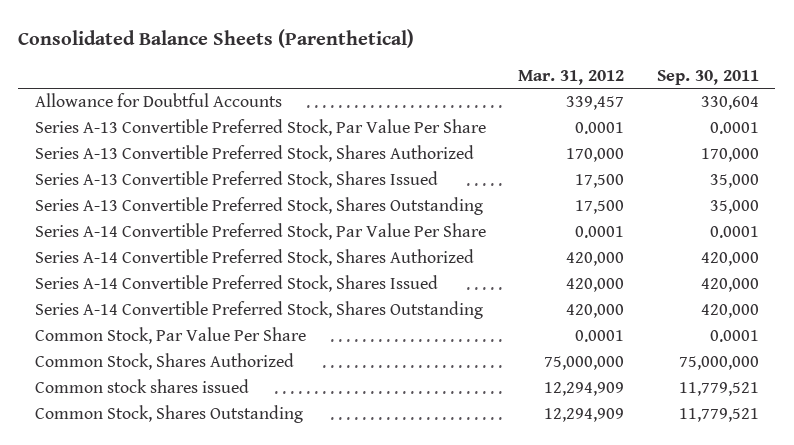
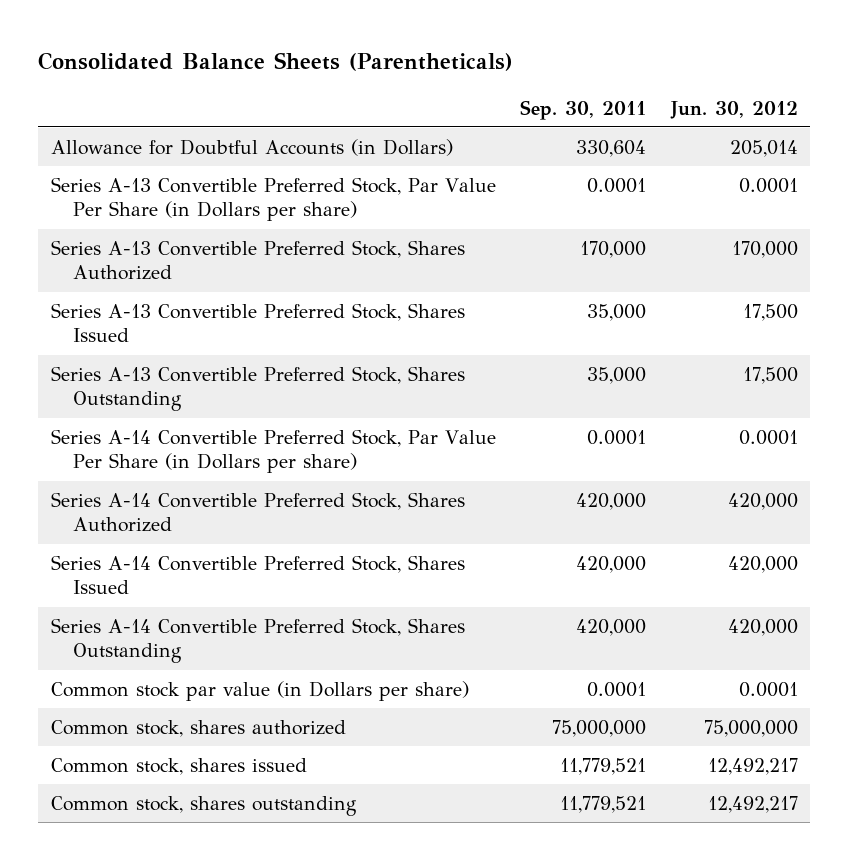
- Consolidated Balance Sheets (Parenthetical)
+ Consolidated Balance Sheets (Parentheticals)
- | Mar. 31, 2012 | Sep. 30, 2011
+ | Sep. 30, 2011 | Jun. 30, 2012
- Allowance for Doubtful Accounts | 339,457 | 330,604
- Series A-13 Convertible Preferred Stock, Par Value Per Share | 0.0001 | 0.0001
+ Allowance for Doubtful Accounts (in Dollars) | 330,604 | 205,014
+ Series A-13 Convertible Preferred Stock, Par Value Per Share (in Dollars per share) | 0.0001 | 0.0001
- Series A-14 Convertible Preferred Stock, Par Value Per Share | 0.0001 | 0.0001
+ Series A-14 Convertible Preferred Stock, Par Value Per Share (in Dollars per share) | 0.0001 | 0.0001
- Common Stock, Par Value Per Share | 0.0001 | 0.0001
- Common Stock, Shares Authorized | 75,000,000 | 75,000,000
- Common stock shares issued | 12,294,909 | 11,779,521
- Common Stock, Shares Outstanding | 12,294,909 | 11,779,521
+ Common stock par value (in Dollars per share) | 0.0001 | 0.0001
+ Common stock, shares authorized | 75,000,000 | 75,000,000
+ Common stock, shares issued | 11,779,521 | 12,492,217
+ Common stock, shares outstanding | 11,779,521 | 12,492,217

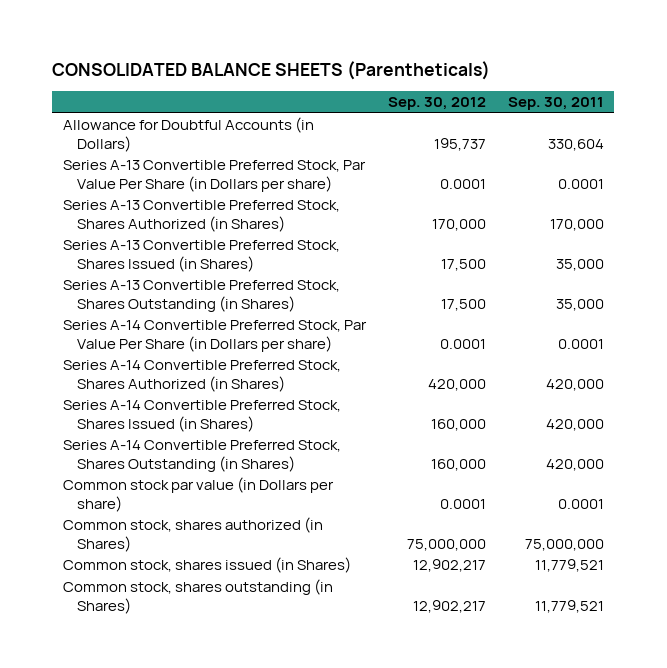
- Consolidated Balance Sheets (Parentheticals)
+ CONSOLIDATED BALANCE SHEETS (Parentheticals)
- | Sep. 30, 2011 | Jun. 30, 2012
+ | Sep. 30, 2012 | Sep. 30, 2011
- Series A-13 Convertible Preferred Stock, Shares Authorized | 170,000 | 170,000
- Series A-13 Convertible Preferred Stock, Shares Issued | 35,000 | 17,500
- Series A-13 Convertible Preferred Stock, Shares Outstanding | 35,000 | 17,500
+ Series A-13 Convertible Preferred Stock, Shares Authorized (in Shares) | 170,000 | 170,000
+ Series A-13 Convertible Preferred Stock, Shares Issued (in Shares) | 17,500 | 35,000
+ Series A-13 Convertible Preferred Stock, Shares Outstanding (in Shares) | 17,500 | 35,000
- Series A-14 Convertible Preferred Stock, Shares Authorized | 420,000 | 420,000
- Series A-14 Convertible Preferred Stock, Shares Issued | 420,000 | 420,000
- Series A-14 Convertible Preferred Stock, Shares Outstanding | 420,000 | 420,000
+ Series A-14 Convertible Preferred Stock, Shares Authorized (in Shares) | 420,000 | 420,000
+ Series A-14 Convertible Preferred Stock, Shares Issued (in Shares) | 160,000 | 420,000
+ Series A-14 Convertible Preferred Stock, Shares Outstanding (in Shares) | 160,000 | 420,000
- Common stock, shares authorized | 75,000,000 | 75,000,000
- Common stock, shares issued | 11,779,521 | 12,492,217
- Common stock, shares outstanding | 11,779,521 | 12,492,217
+ Common stock, shares authorized (in Shares) | 75,000,000 | 75,000,000
+ Common stock, shares issued (in Shares) | 12,902,217 | 11,779,521
+ Common stock, shares outstanding (in Shares) | 12,902,217 | 11,779,521

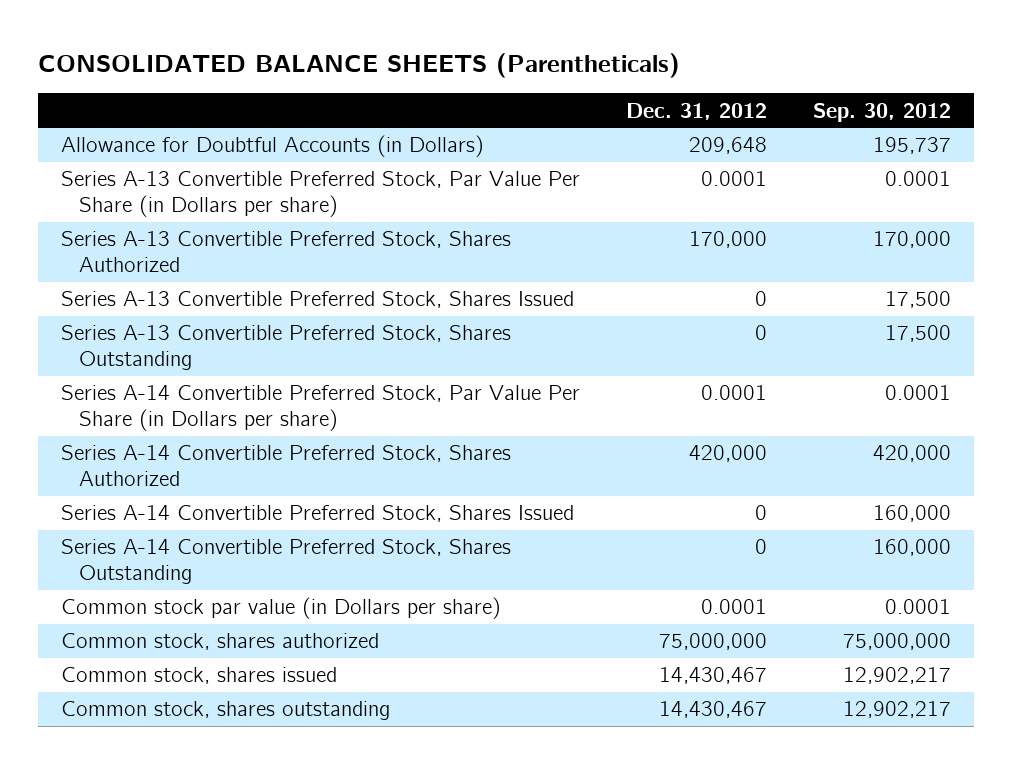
- | Sep. 30, 2012 | Sep. 30, 2011
+ | Dec. 31, 2012 | Sep. 30, 2012
- Series A-13 Convertible Preferred Stock, Shares Authorized (in Shares) | 170,000 | 170,000
- Series A-13 Convertible Preferred Stock, Shares Issued (in Shares) | 17,500 | 35,000
- Series A-13 Convertible Preferred Stock, Shares Outstanding (in Shares) | 17,500 | 35,000
+ Series A-13 Convertible Preferred Stock, Shares Authorized | 170,000 | 170,000
+ Series A-13 Convertible Preferred Stock, Shares Issued | 0 | 17,500
+ Series A-13 Convertible Preferred Stock, Shares Outstanding | 0 | 17,500
- Series A-14 Convertible Preferred Stock, Shares Authorized (in Shares) | 420,000 | 420,000
- Series A-14 Convertible Preferred Stock, Shares Issued (in Shares) | 160,000 | 420,000
- Series A-14 Convertible Preferred Stock, Shares Outstanding (in Shares) | 160,000 | 420,000
+ Series A-14 Convertible Preferred Stock, Shares Authorized | 420,000 | 420,000
+ Series A-14 Convertible Preferred Stock, Shares Issued | 0 | 160,000
+ Series A-14 Convertible Preferred Stock, Shares Outstanding | 0 | 160,000
- Common stock, shares authorized (in Shares) | 75,000,000 | 75,000,000
- Common stock, shares issued (in Shares) | 12,902,217 | 11,779,521
- Common stock, shares outstanding (in Shares) | 12,902,217 | 11,779,521
+ Common stock, shares authorized | 75,000,000 | 75,000,000
+ Common stock, shares issued | 14,430,467 | 12,902,217
+ Common stock, shares outstanding | 14,430,467 | 12,902,217

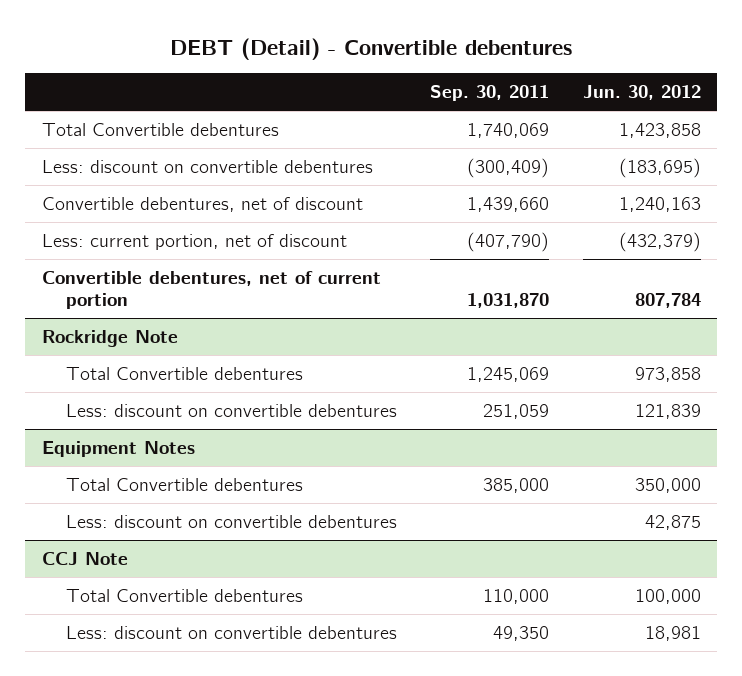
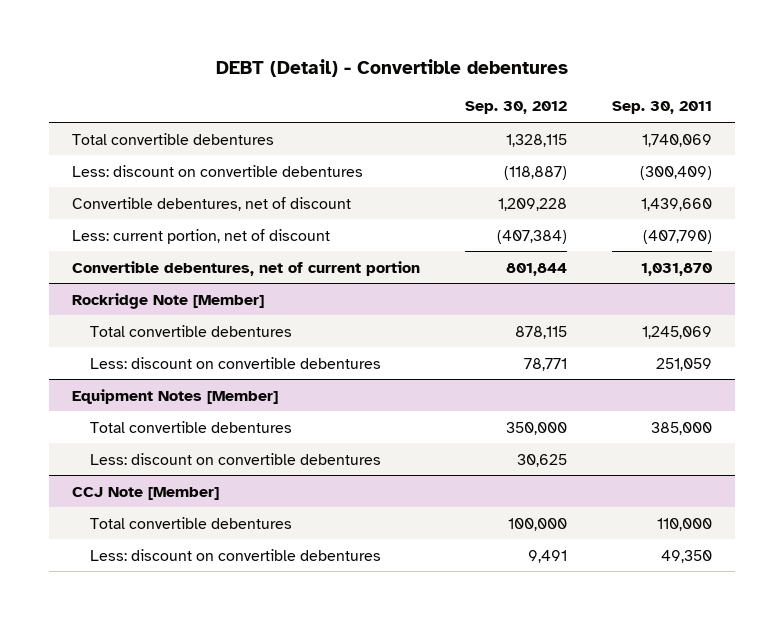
- | Sep. 30, 2011 | Jun. 30, 2012
+ | Sep. 30, 2012 | Sep. 30, 2011
- Total Convertible debentures | 1,740,069 | 1,423,858
+ Total convertible debentures | 1,328,115 | 1,740,069
- Rockridge Note
- Total Convertible debentures | 1,245,069 | 973,858
+ Rockridge Note [Member]
+ Total convertible debentures | 878,115 | 1,245,069
- Equipment Notes
- Total Convertible debentures | 385,000 | 350,000
+ Equipment Notes [Member]
+ Total convertible debentures | 350,000 | 385,000
- CCJ Note
- Total Convertible debentures | 110,000 | 100,000
+ CCJ Note [Member]
+ Total convertible debentures | 100,000 | 110,000

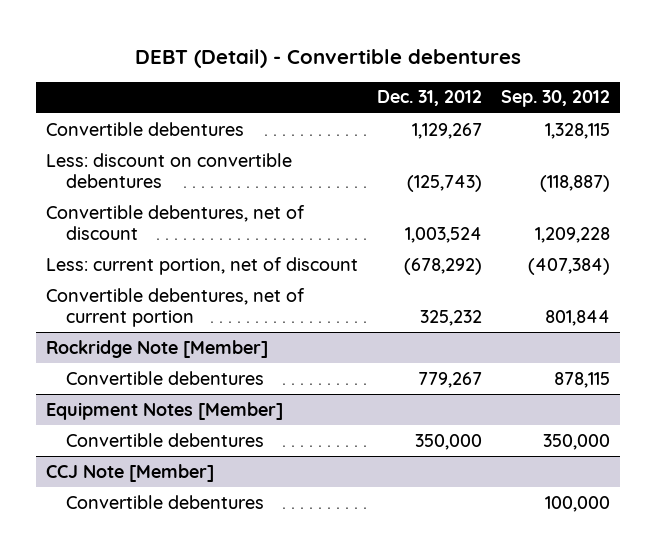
- | Sep. 30, 2012 | Sep. 30, 2011
+ | Dec. 31, 2012 | Sep. 30, 2012
- Total convertible debentures | 1,328,115 | 1,740,069
+ Convertible debentures | 1,129,267 | 1,328,115
@ Rockridge Note [Member]
- Total convertible debentures | 878,115 | 1,245,069
- Less: discount on convertible debentures | 78,771 | 251,059
+ Convertible debentures | 779,267 | 878,115
@ Equipment Notes [Member]
- Total convertible debentures | 350,000 | 385,000
- Less: discount on convertible debentures | 30,625 |
+ Convertible debentures | 350,000 | 350,000
@ CCJ Note [Member]
- Total convertible debentures | 100,000 | 110,000
- Less: discount on convertible debentures | 9,491 | 49,350
+ Convertible debentures | | 100,000

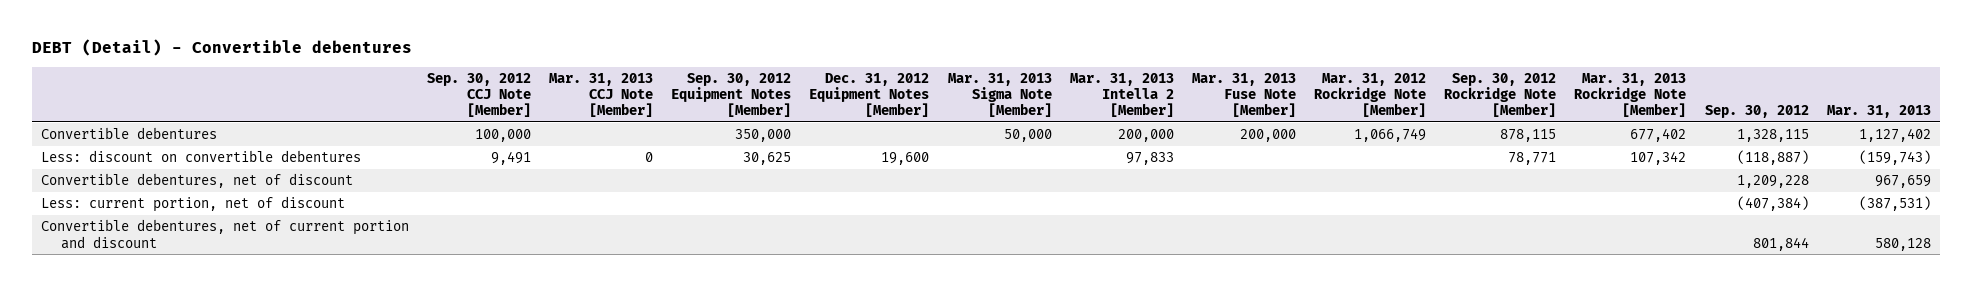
- | Dec. 31, 2012 | Sep. 30, 2012
+ | Sep. 30, 2012 CCJ Note [Member] | Mar. 31, 2013 CCJ Note [Member] | Sep. 30, 2012 Equipment Notes [Member] | Dec. 31, 2012 Equipment Notes [Member] | Mar. 31, 2013 Sigma Note [Member] | Mar. 31, 2013 Intella 2 [Member] | Mar. 31, 2013 Fuse Note [Member] | Mar. 31, 2012 Rockridge Note [Member] | Sep. 30, 2012 Rockridge Note [Member] | Mar. 31, 2013 Rockridge Note [Member] | Sep. 30, 2012 | Mar. 31, 2013
- Convertible debentures, net of current portion | 325,232 | 801,844
- Rockridge Note [Member]
- Convertible debentures | 779,267 | 878,115
- Equipment Notes [Member]
- Convertible debentures | 350,000 | 350,000
- CCJ Note [Member]
- Convertible debentures | | 100,000
+ Convertible debentures, net of current portion and discount | | | | | | | | | | | 801,844 | 580,128

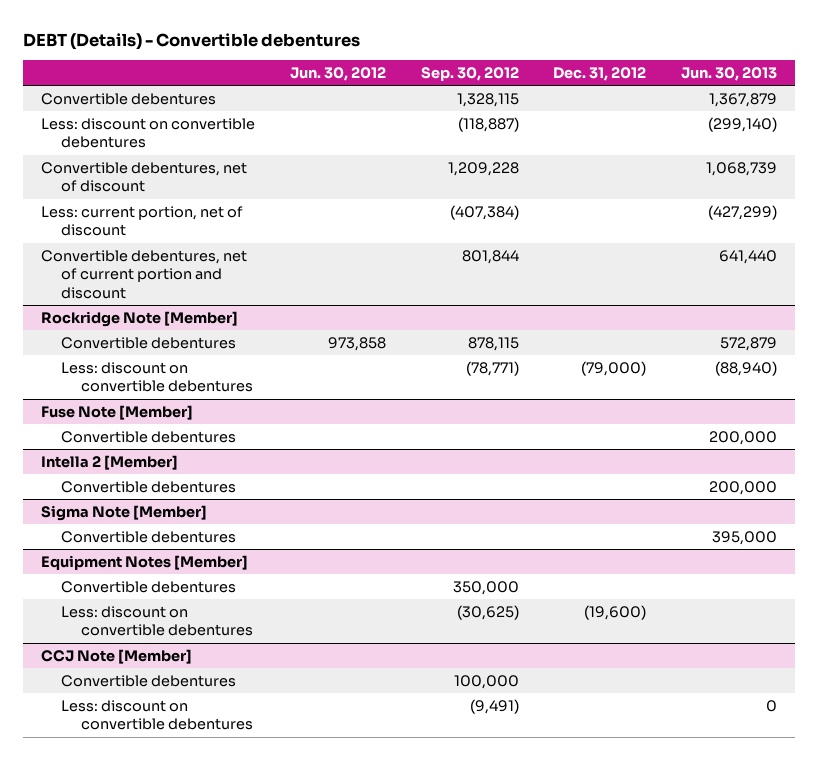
- DEBT (Detail) - Convertible debentures
+ DEBT (Details) - Convertible debentures
- | Sep. 30, 2012 CCJ Note [Member] | Mar. 31, 2013 CCJ Note [Member] | Sep. 30, 2012 Equipment Notes [Member] | Dec. 31, 2012 Equipment Notes [Member] | Mar. 31, 2013 Sigma Note [Member] | Mar. 31, 2013 Intella 2 [Member] | Mar. 31, 2013 Fuse Note [Member] | Mar. 31, 2012 Rockridge Note [Member] | Sep. 30, 2012 Rockridge Note [Member] | Mar. 31, 2013 Rockridge Note [Member] | Sep. 30, 2012 | Mar. 31, 2013
+ | Jun. 30, 2012 | Sep. 30, 2012 | Dec. 31, 2012 | Jun. 30, 2013
+ Rockridge Note [Member]
+ Convertible debentures | 973,858 | 878,115 | | 572,879
+ Less: discount on convertible debentures | | (78,771) | (79,000) | (88,940)
+ Fuse Note [Member]
+ Convertible debentures | | | | 200,000
+ Intella 2 [Member]
+ Convertible debentures | | | | 200,000
+ Sigma Note [Member]
+ Convertible debentures | | | | 395,000
+ Equipment Notes [Member]
+ Convertible debentures | | 350,000 | |
+ Less: discount on convertible debentures | | (30,625) | (19,600) |
+ CCJ Note [Member]
+ Convertible debentures | | 100,000 | |
+ Less: discount on convertible debentures | | (9,491) | | 0

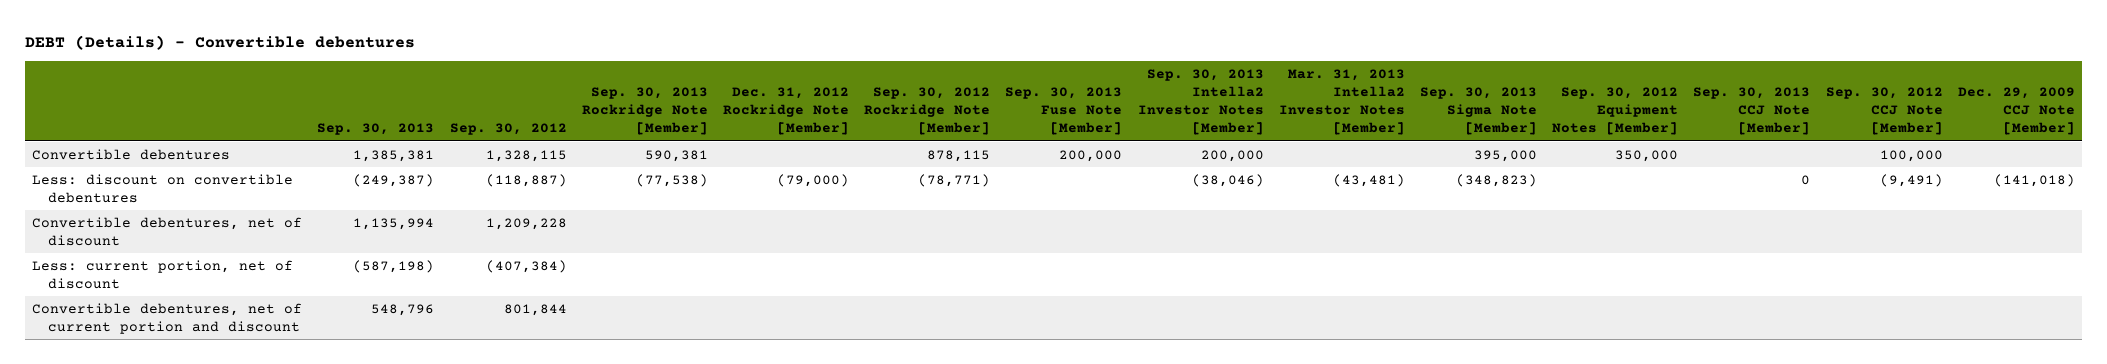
- | Jun. 30, 2012 | Sep. 30, 2012 | Dec. 31, 2012 | Jun. 30, 2013
+ | Sep. 30, 2013 | Sep. 30, 2012 | Sep. 30, 2013 Rockridge Note [Member] | Dec. 31, 2012 Rockridge Note [Member] | Sep. 30, 2012 Rockridge Note [Member] | Sep. 30, 2013 Fuse Note [Member] | Sep. 30, 2013 Intella2 Investor Notes [Member] | Mar. 31, 2013 Intella2 Investor Notes [Member] | Sep. 30, 2013 Sigma Note [Member] | Sep. 30, 2012 Equipment Notes [Member] | Sep. 30, 2013 CCJ Note [Member] | Sep. 30, 2012 CCJ Note [Member] | Dec. 29, 2009 CCJ Note [Member]
- Rockridge Note [Member]
- Convertible debentures | 973,858 | 878,115 | | 572,879
- Less: discount on convertible debentures | | (78,771) | (79,000) | (88,940)
- Fuse Note [Member]
- Convertible debentures | | | | 200,000
- Intella 2 [Member]
- Convertible debentures | | | | 200,000
- Sigma Note [Member]
- Convertible debentures | | | | 395,000
- Equipment Notes [Member]
- Convertible debentures | | 350,000 | |
- Less: discount on convertible debentures | | (30,625) | (19,600) |
- CCJ Note [Member]
- Convertible debentures | | 100,000 | |
- Less: discount on convertible debentures | | (9,491) | | 0

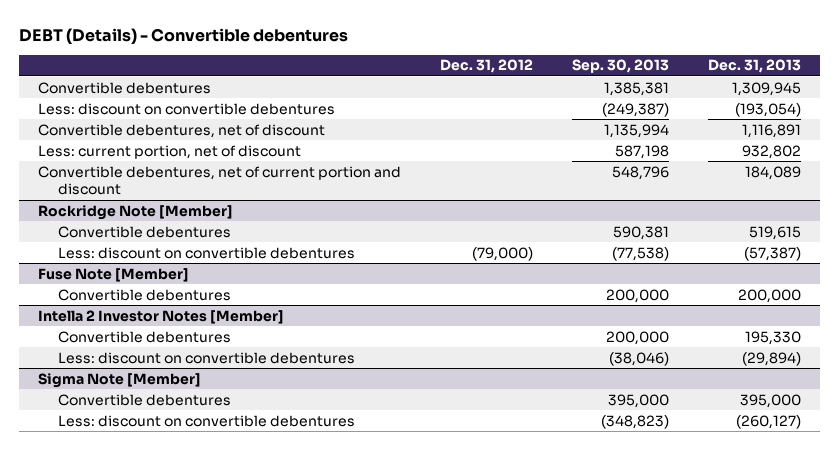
- | Sep. 30, 2013 | Sep. 30, 2012 | Sep. 30, 2013 Rockridge Note [Member] | Dec. 31, 2012 Rockridge Note [Member] | Sep. 30, 2012 Rockridge Note [Member] | Sep. 30, 2013 Fuse Note [Member] | Sep. 30, 2013 Intella2 Investor Notes [Member] | Mar. 31, 2013 Intella2 Investor Notes [Member] | Sep. 30, 2013 Sigma Note [Member] | Sep. 30, 2012 Equipment Notes [Member] | Sep. 30, 2013 CCJ Note [Member] | Sep. 30, 2012 CCJ Note [Member] | Dec. 29, 2009 CCJ Note [Member]
+ | Dec. 31, 2012 | Sep. 30, 2013 | Dec. 31, 2013
- Less: current portion, net of discount | (587,198) | (407,384) | | | | | | | | | | |
+ Less: current portion, net of discount | | 587,198 | 932,802
+ Rockridge Note [Member]
+ Convertible debentures | | 590,381 | 519,615
+ Less: discount on convertible debentures | (79,000) | (77,538) | (57,387)
+ Fuse Note [Member]
+ Convertible debentures | | 200,000 | 200,000
+ Intella 2 Investor Notes [Member]
+ Convertible debentures | | 200,000 | 195,330
+ Less: discount on convertible debentures | | (38,046) | (29,894)
+ Sigma Note [Member]
+ Convertible debentures | | 395,000 | 395,000
+ Less: discount on convertible debentures | | (348,823) | (260,127)

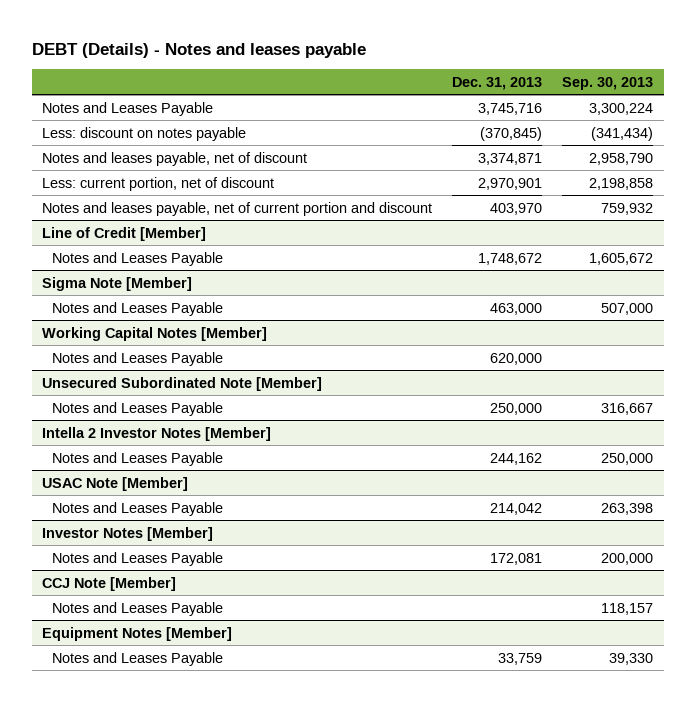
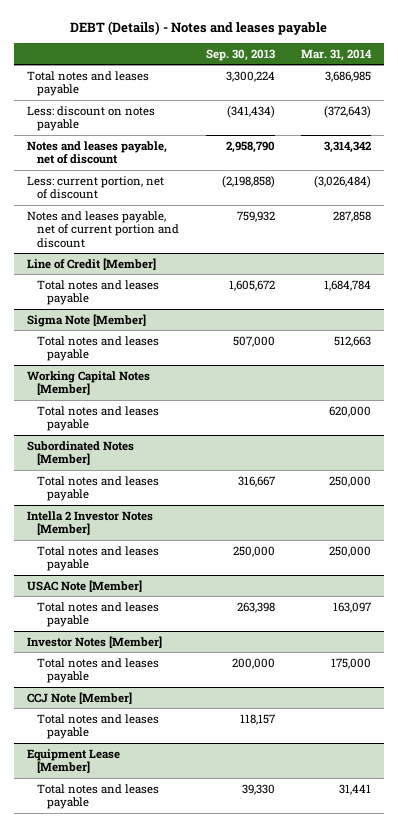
- | Dec. 31, 2013 | Sep. 30, 2013
+ | Sep. 30, 2013 | Mar. 31, 2014
- Notes and Leases Payable | 3,745,716 | 3,300,224
+ Total notes and leases payable | 3,300,224 | 3,686,985
- Less: current portion, net of discount | 2,970,901 | 2,198,858
+ Less: current portion, net of discount | (2,198,858) | (3,026,484)
@ Line of Credit [Member]
- Notes and Leases Payable | 1,748,672 | 1,605,672
+ Total notes and leases payable | 1,605,672 | 1,684,784
@ Sigma Note [Member]
- Notes and Leases Payable | 463,000 | 507,000
+ Total notes and leases payable | 507,000 | 512,663
@ Working Capital Notes [Member]
- Notes and Leases Payable | 620,000 |
- Unsecured Subordinated Note [Member]
- Notes and Leases Payable | 250,000 | 316,667
@ Working Capital Notes [Member]
+ Total notes and leases payable | | 620,000
+ Subordinated Notes [Member]
+ Total notes and leases payable | 316,667 | 250,000
@ Intella 2 Investor Notes [Member]
- Notes and Leases Payable | 244,162 | 250,000
+ Total notes and leases payable | 250,000 | 250,000
@ USAC Note [Member]
- Notes and Leases Payable | 214,042 | 263,398
+ Total notes and leases payable | 263,398 | 163,097
@ Investor Notes [Member]
- Notes and Leases Payable | 172,081 | 200,000
+ Total notes and leases payable | 200,000 | 175,000
@ CCJ Note [Member]
- Notes and Leases Payable | | 118,157
- Equipment Notes [Member]
- Notes and Leases Payable | 33,759 | 39,330
@ CCJ Note [Member]
+ Total notes and leases payable | 118,157 |
+ Equipment Lease [Member]
+ Total notes and leases payable | 39,330 | 31,441

